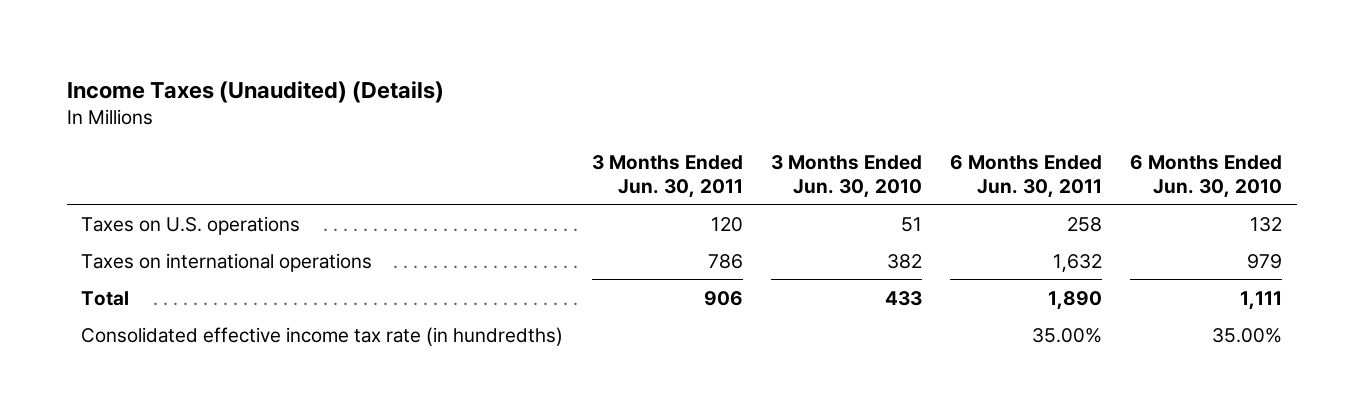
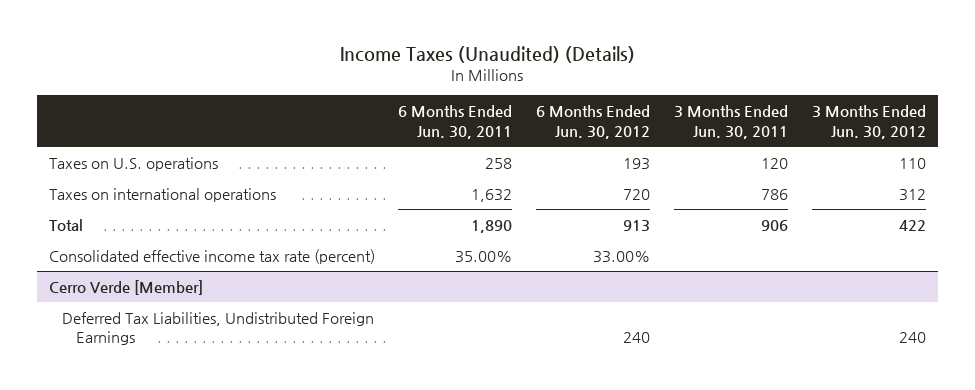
- | 3 Months Ended Jun. 30, 2011 | 3 Months Ended Jun. 30, 2010 | 6 Months Ended Jun. 30, 2011 | 6 Months Ended Jun. 30, 2010
+ | 6 Months Ended Jun. 30, 2011 | 6 Months Ended Jun. 30, 2012 | 3 Months Ended Jun. 30, 2011 | 3 Months Ended Jun. 30, 2012
- Consolidated effective income tax rate (in hundredths) | | | 35.00% | 35.00%
+ Consolidated effective income tax rate (percent) | 35.00% | 33.00% | |
+ Cerro Verde [Member]
+ Deferred Tax Liabilities, Undistributed Foreign Earnings | | 240 | | 240

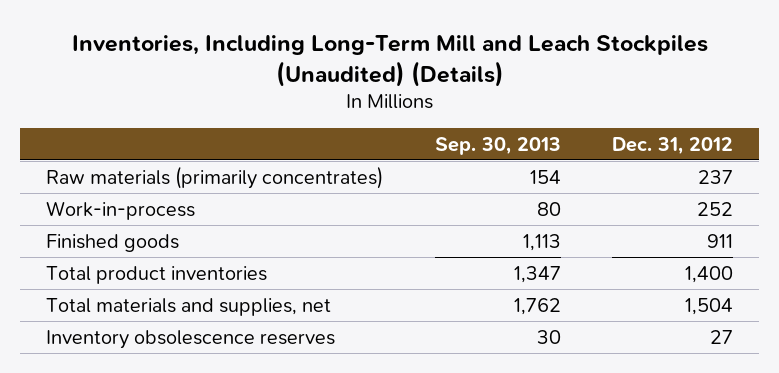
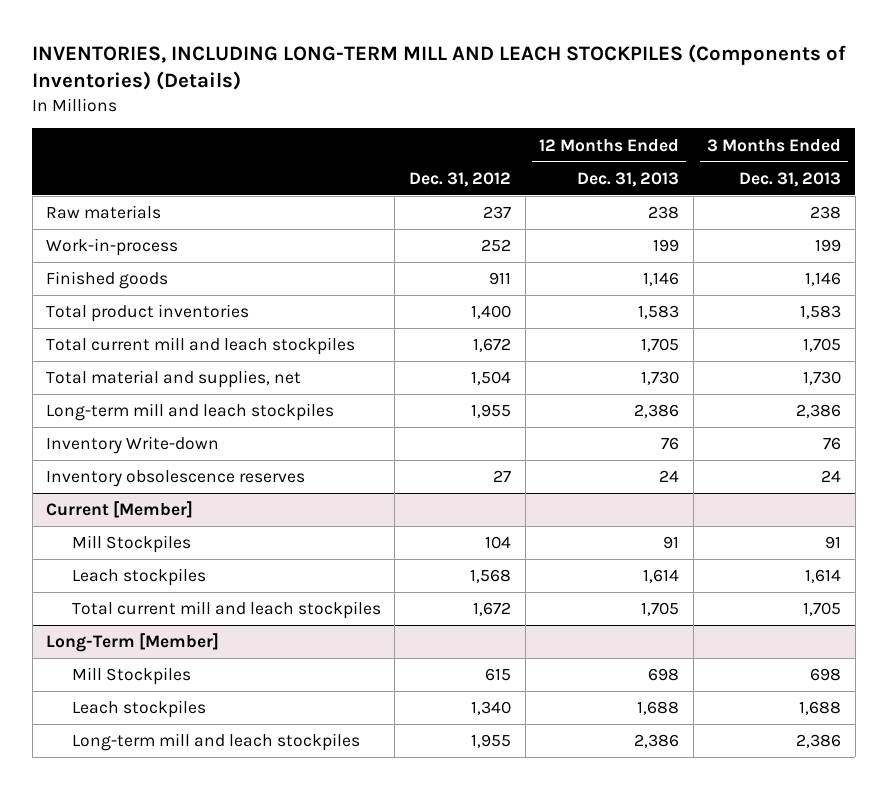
- Inventories, Including Long-Term Mill and Leach Stockpiles (Unaudited) (Details)
+ INVENTORIES, INCLUDING LONG-TERM MILL AND LEACH STOCKPILES (Components of Inventories) (Details)
- | Sep. 30, 2013 | Dec. 31, 2012
+ | Dec. 31, 2012 | 12 Months Ended Dec. 31, 2013 | 3 Months Ended Dec. 31, 2013
- Raw materials (primarily concentrates) | 154 | 237
+ Raw materials | 237 | 238 | 238
- Total materials and supplies, net | 1,762 | 1,504
+ Total current mill and leach stockpiles | 1,672 | 1,705 | 1,705
+ Total material and supplies, net | 1,504 | 1,730 | 1,730
+ Long-term mill and leach stockpiles | 1,955 | 2,386 | 2,386
+ Inventory Write-down | | 76 | 76
+ Current [Member]
+ Mill Stockpiles | 104 | 91 | 91
+ Leach stockpiles | 1,568 | 1,614 | 1,614
+ Total current mill and leach stockpiles | 1,672 | 1,705 | 1,705
+ Long-Term [Member]
+ Mill Stockpiles | 615 | 698 | 698
+ Leach stockpiles | 1,340 | 1,688 | 1,688
+ Long-term mill and leach stockpiles | 1,955 | 2,386 | 2,386

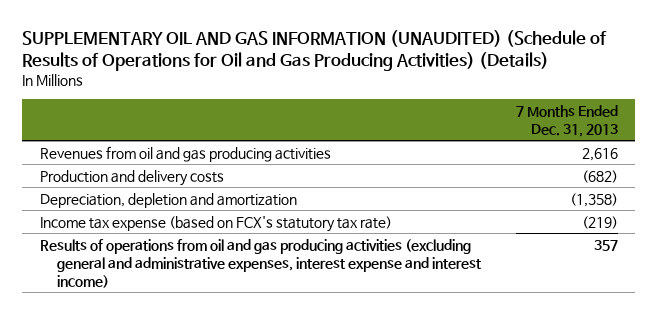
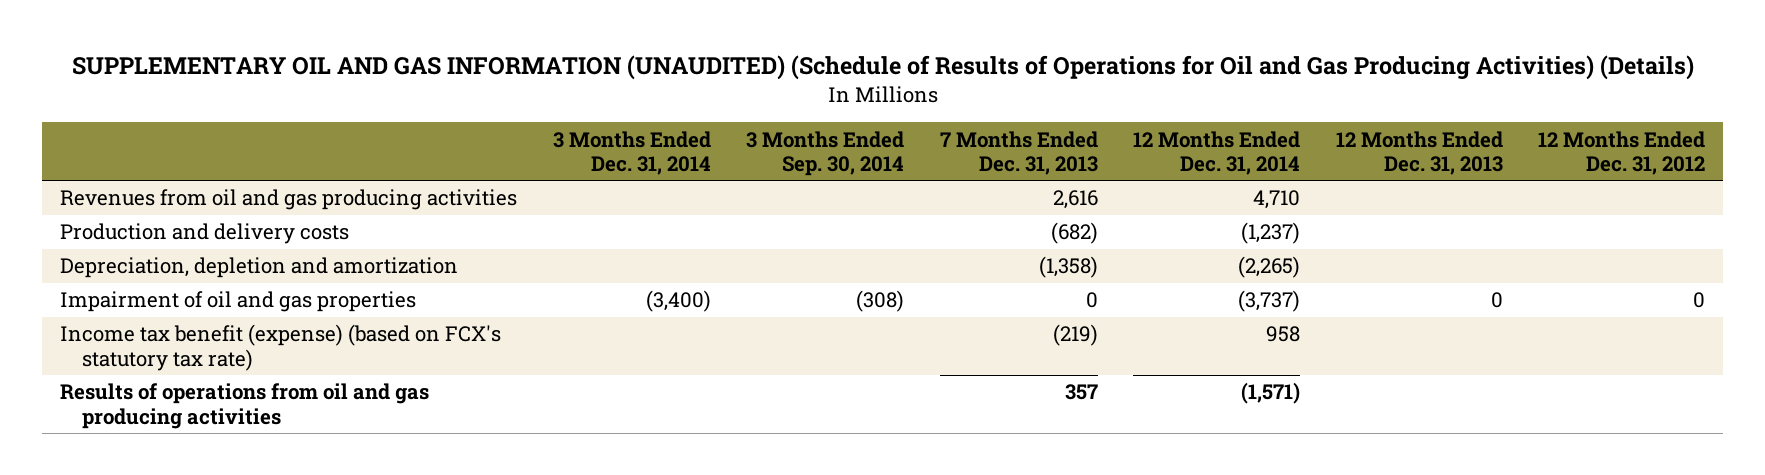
- | 7 Months Ended Dec. 31, 2013
+ | 3 Months Ended Dec. 31, 2014 | 3 Months Ended Sep. 30, 2014 | 7 Months Ended Dec. 31, 2013 | 12 Months Ended Dec. 31, 2014 | 12 Months Ended Dec. 31, 2013 | 12 Months Ended Dec. 31, 2012
- Income tax expense (based on FCX's statutory tax rate) | (219)
- Results of operations from oil and gas producing activities (excluding general and administrative expenses, interest expense and interest income) | 357
+ Impairment of oil and gas properties | (3,400) | (308) | 0 | (3,737) | 0 | 0
+ Income tax benefit (expense) (based on FCX's statutory tax rate) | | | (219) | 958 | |
+ Results of operations from oil and gas producing activities | | | 357 | (1,571) | |

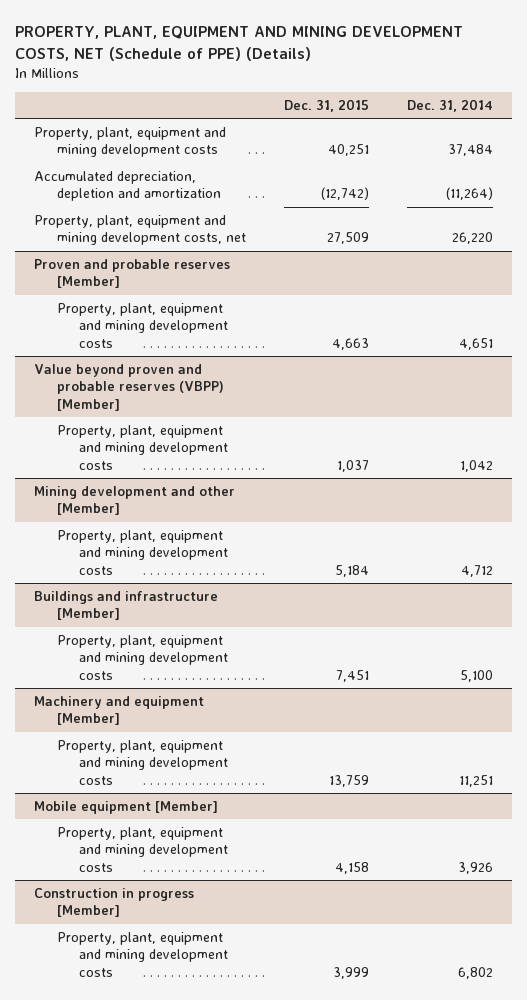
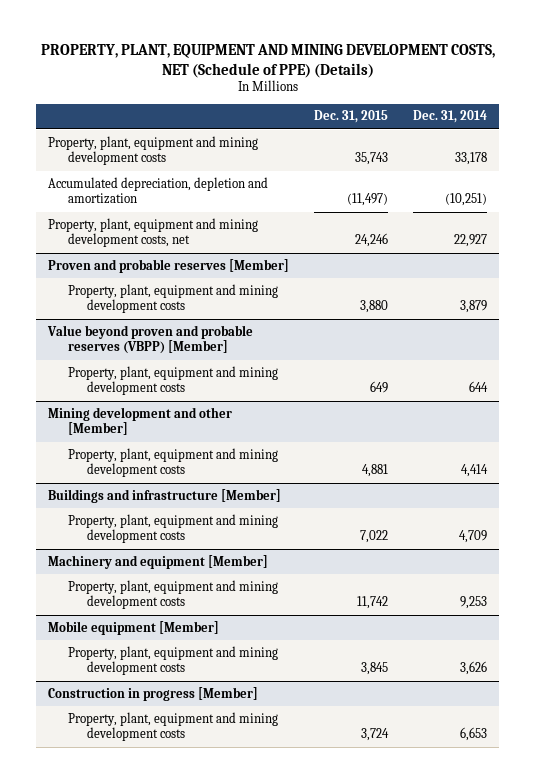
- Property, plant, equipment and mining development costs | 40,251 | 37,484
- Accumulated depreciation, depletion and amortization | (12,742) | (11,264)
- Property, plant, equipment and mining development costs, net | 27,509 | 26,220
+ Property, plant, equipment and mining development costs | 35,743 | 33,178
+ Accumulated depreciation, depletion and amortization | (11,497) | (10,251)
+ Property, plant, equipment and mining development costs, net | 24,246 | 22,927
@ Proven and probable reserves [Member]
- Property, plant, equipment and mining development costs | 4,663 | 4,651
+ Property, plant, equipment and mining development costs | 3,880 | 3,879
@ Value beyond proven and probable reserves (VBPP) [Member]
- Property, plant, equipment and mining development costs | 1,037 | 1,042
+ Property, plant, equipment and mining development costs | 649 | 644
@ Mining development and other [Member]
- Property, plant, equipment and mining development costs | 5,184 | 4,712
+ Property, plant, equipment and mining development costs | 4,881 | 4,414
@ Buildings and infrastructure [Member]
- Property, plant, equipment and mining development costs | 7,451 | 5,100
+ Property, plant, equipment and mining development costs | 7,022 | 4,709
@ Machinery and equipment [Member]
- Property, plant, equipment and mining development costs | 13,759 | 11,251
+ Property, plant, equipment and mining development costs | 11,742 | 9,253
@ Mobile equipment [Member]
- Property, plant, equipment and mining development costs | 4,158 | 3,926
+ Property, plant, equipment and mining development costs | 3,845 | 3,626
@ Construction in progress [Member]
- Property, plant, equipment and mining development costs | 3,999 | 6,802
+ Property, plant, equipment and mining development costs | 3,724 | 6,653

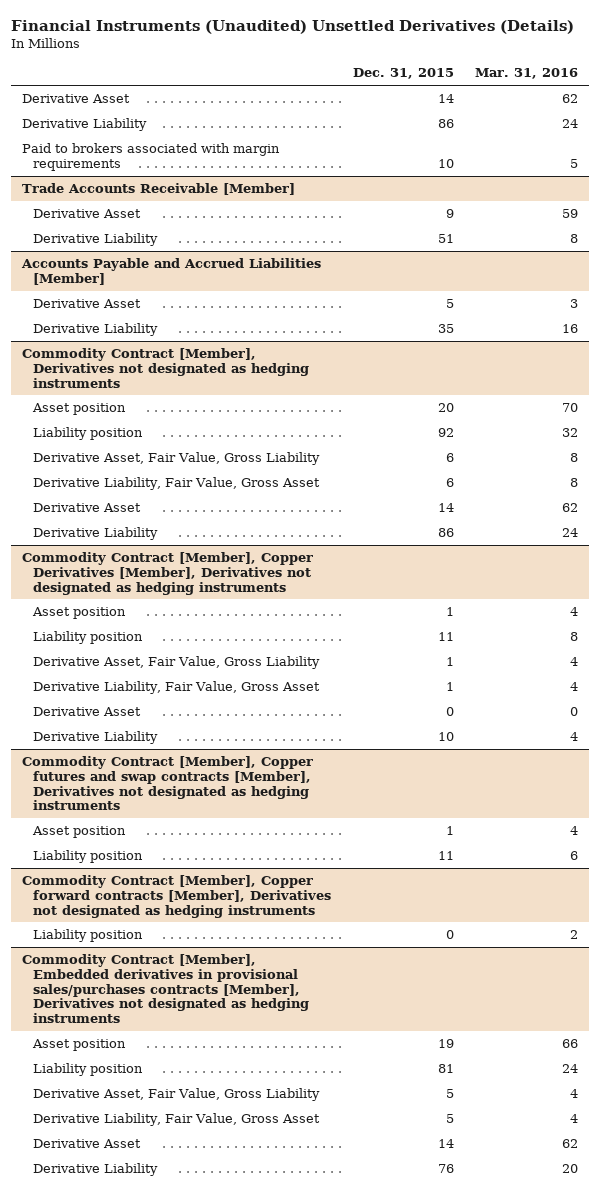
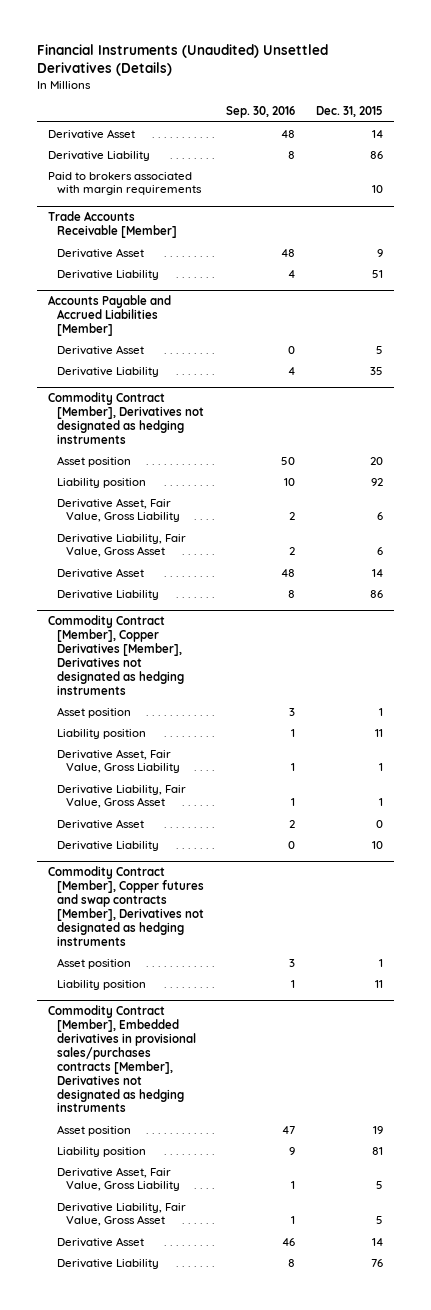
- | Dec. 31, 2015 | Mar. 31, 2016
+ | Sep. 30, 2016 | Dec. 31, 2015
- Commodity Contract [Member], Copper forward contracts [Member], Derivatives not designated as hedging instruments
- Liability position | 0 | 2

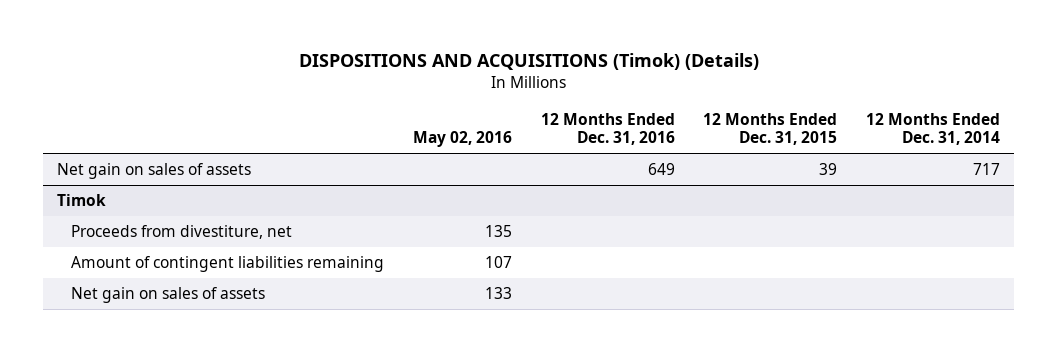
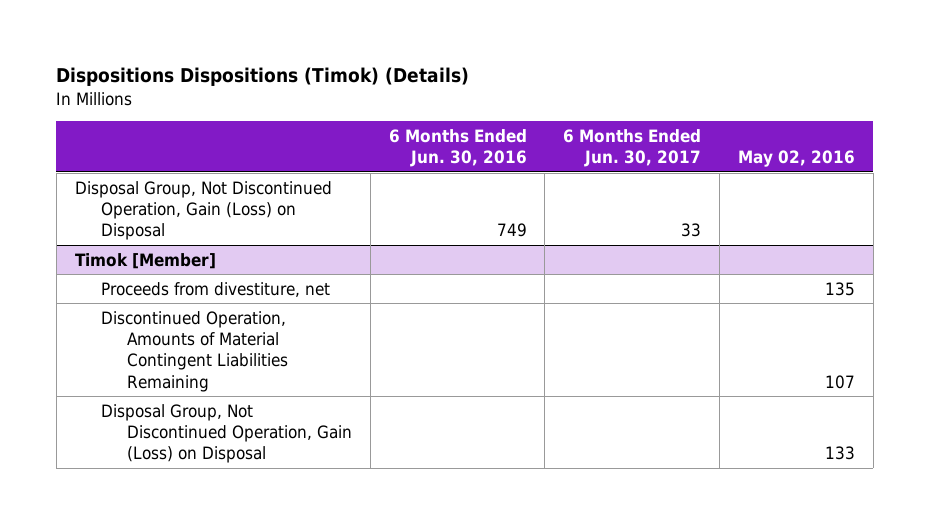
- DISPOSITIONS AND ACQUISITIONS (Timok) (Details)
+ Dispositions Dispositions (Timok) (Details)
- | May 02, 2016 | 12 Months Ended Dec. 31, 2016 | 12 Months Ended Dec. 31, 2015 | 12 Months Ended Dec. 31, 2014
+ | 6 Months Ended Jun. 30, 2016 | 6 Months Ended Jun. 30, 2017 | May 02, 2016
- Net gain on sales of assets | | 649 | 39 | 717
- Timok
+ Disposal Group, Not Discontinued Operation, Gain (Loss) on Disposal | 749 | 33 |
+ Timok [Member]
- Amount of contingent liabilities remaining | 107 | | |
- Net gain on sales of assets | 133 | | |
+ Discontinued Operation, Amounts of Material Contingent Liabilities Remaining | | | 107
+ Disposal Group, Not Discontinued Operation, Gain (Loss) on Disposal | | | 133

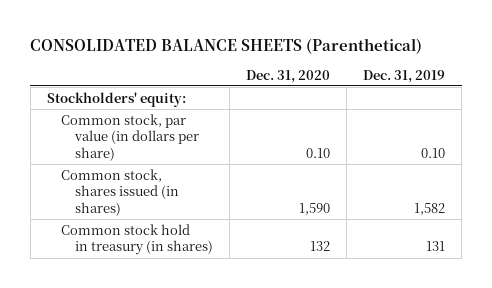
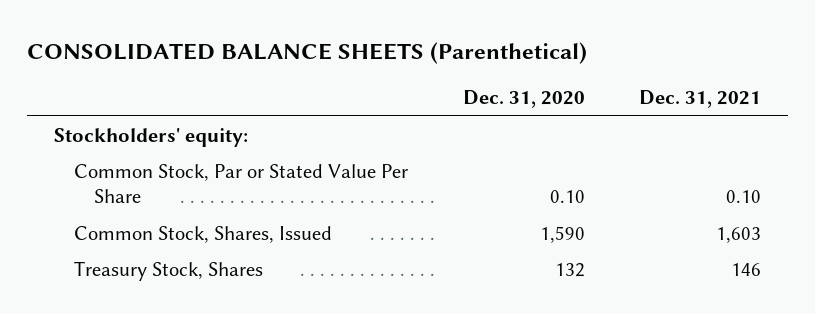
- | Dec. 31, 2020 | Dec. 31, 2019
+ | Dec. 31, 2020 | Dec. 31, 2021
- Common stock, par value (in dollars per share) | 0.10 | 0.10
- Common stock, shares issued (in shares) | 1,590 | 1,582
- Common stock hold in treasury (in shares) | 132 | 131
+ Common Stock, Par or Stated Value Per Share | 0.10 | 0.10
+ Common Stock, Shares, Issued | 1,590 | 1,603
+ Treasury Stock, Shares | 132 | 146

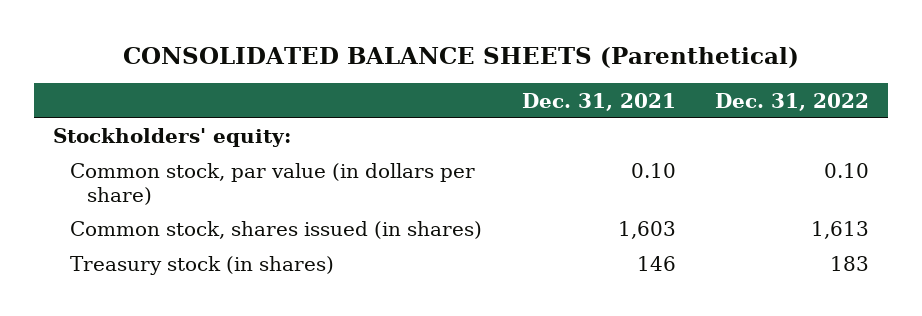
- | Dec. 31, 2020 | Dec. 31, 2021
+ | Dec. 31, 2021 | Dec. 31, 2022
- Common Stock, Par or Stated Value Per Share | 0.10 | 0.10
- Common Stock, Shares, Issued | 1,590 | 1,603
- Treasury Stock, Shares | 132 | 146
+ Common stock, par value (in dollars per share) | 0.10 | 0.10
+ Common stock, shares issued (in shares) | 1,603 | 1,613
+ Treasury stock (in shares) | 146 | 183

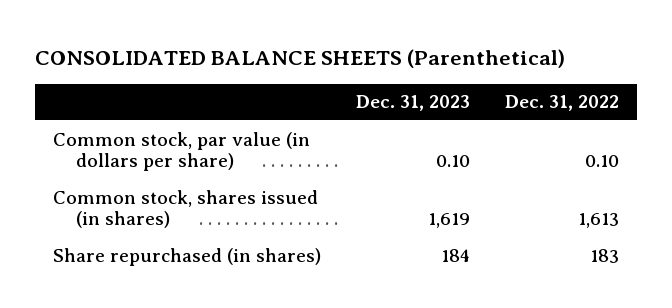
- | Dec. 31, 2021 | Dec. 31, 2022
+ | Dec. 31, 2023 | Dec. 31, 2022
- Stockholders' equity:
- Treasury stock (in shares) | 146 | 183
+ Share repurchased (in shares) | 184 | 183

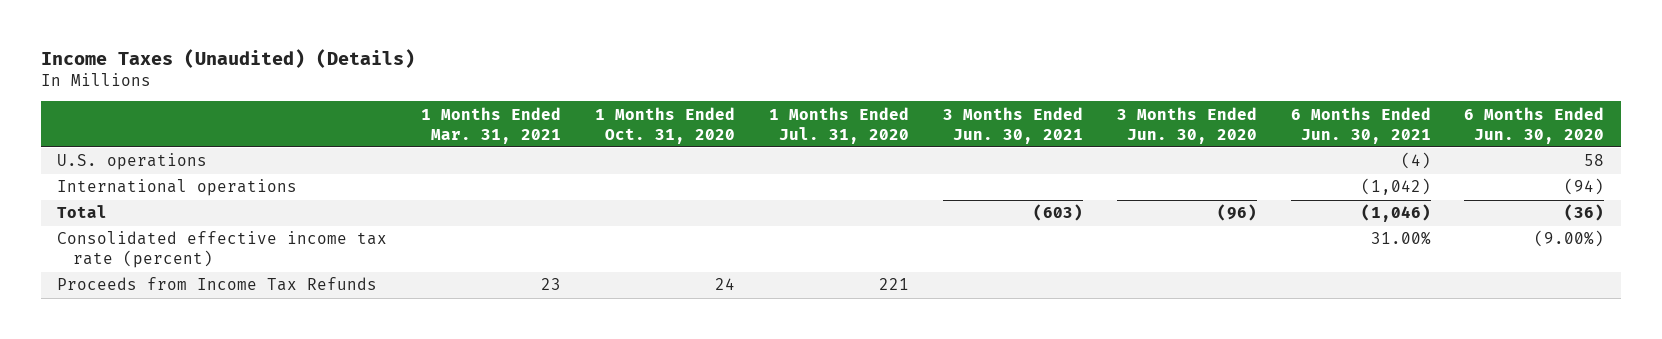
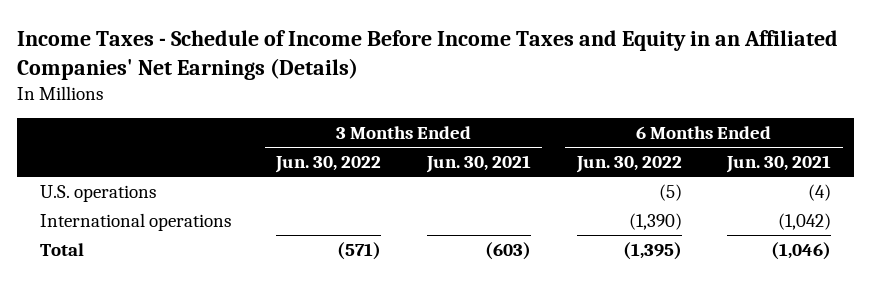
- Income Taxes (Unaudited) (Details)
+ Income Taxes - Schedule of Income Before Income Taxes and Equity in an Affiliated Companies' Net Earnings (Details)
- | 1 Months Ended Mar. 31, 2021 | 1 Months Ended Oct. 31, 2020 | 1 Months Ended Jul. 31, 2020 | 3 Months Ended Jun. 30, 2021 | 3 Months Ended Jun. 30, 2020 | 6 Months Ended Jun. 30, 2021 | 6 Months Ended Jun. 30, 2020
+ | 3 Months Ended Jun. 30, 2022 | 3 Months Ended Jun. 30, 2021 | 6 Months Ended Jun. 30, 2022 | 6 Months Ended Jun. 30, 2021
- Consolidated effective income tax rate (percent) | | | | | | 31.00% | (9.00%)
- Proceeds from Income Tax Refunds | 23 | 24 | 221 | | | |

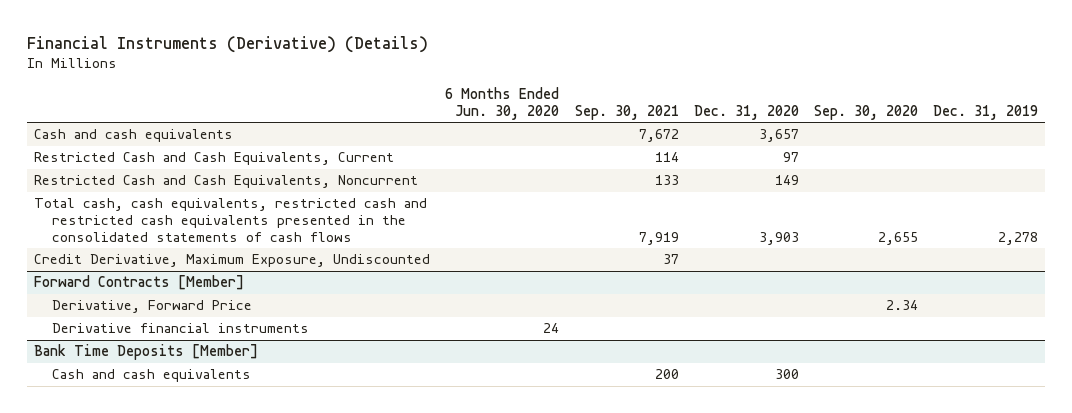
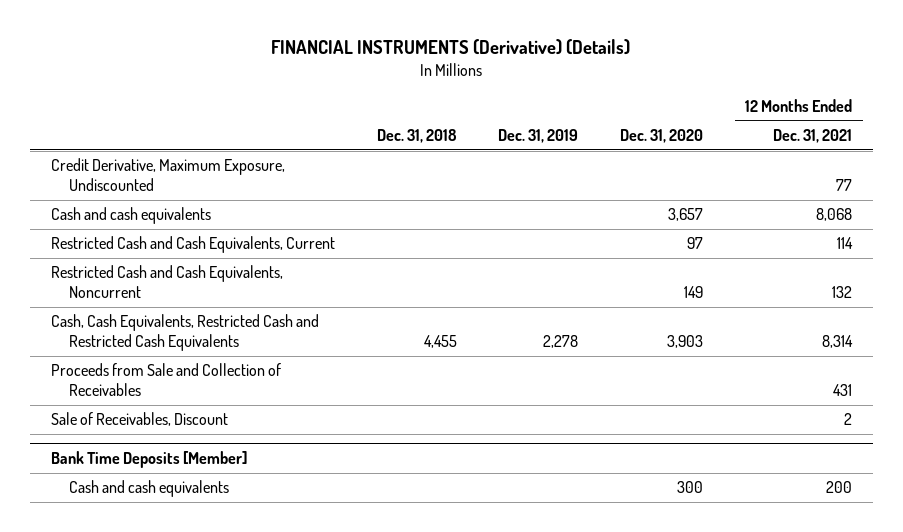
- Financial Instruments (Derivative) (Details)
+ FINANCIAL INSTRUMENTS (Derivative) (Details)
- | 6 Months Ended Jun. 30, 2020 | Sep. 30, 2021 | Dec. 31, 2020 | Sep. 30, 2020 | Dec. 31, 2019
+ | Dec. 31, 2018 | Dec. 31, 2019 | Dec. 31, 2020 | 12 Months Ended Dec. 31, 2021
moved up: Credit Derivative, Maximum Exposure, Undiscounted | | | | 77
- Total cash, cash equivalents, restricted cash and restricted cash equivalents presented in the consolidated statements of cash flows | | 7,919 | 3,903 | 2,655 | 2,278
- Forward Contracts [Member]
- Derivative, Forward Price | | | | 2.34 |
- Derivative financial instruments | 24 | | | |
+ Cash, Cash Equivalents, Restricted Cash and Restricted Cash Equivalents | 4,455 | 2,278 | 3,903 | 8,314
+ Proceeds from Sale and Collection of Receivables | | | | 431
+ Sale of Receivables, Discount | | | | 2

